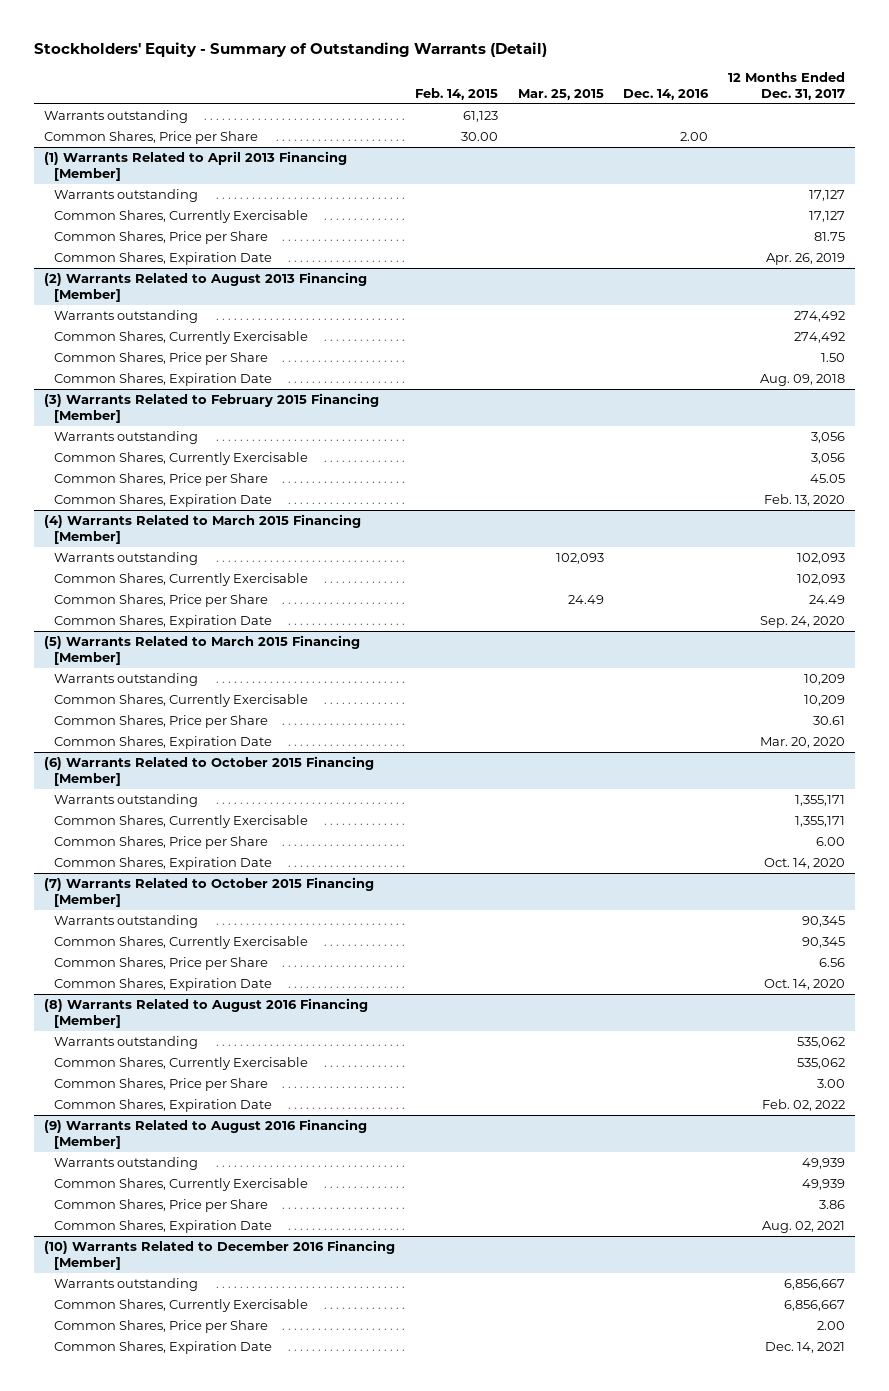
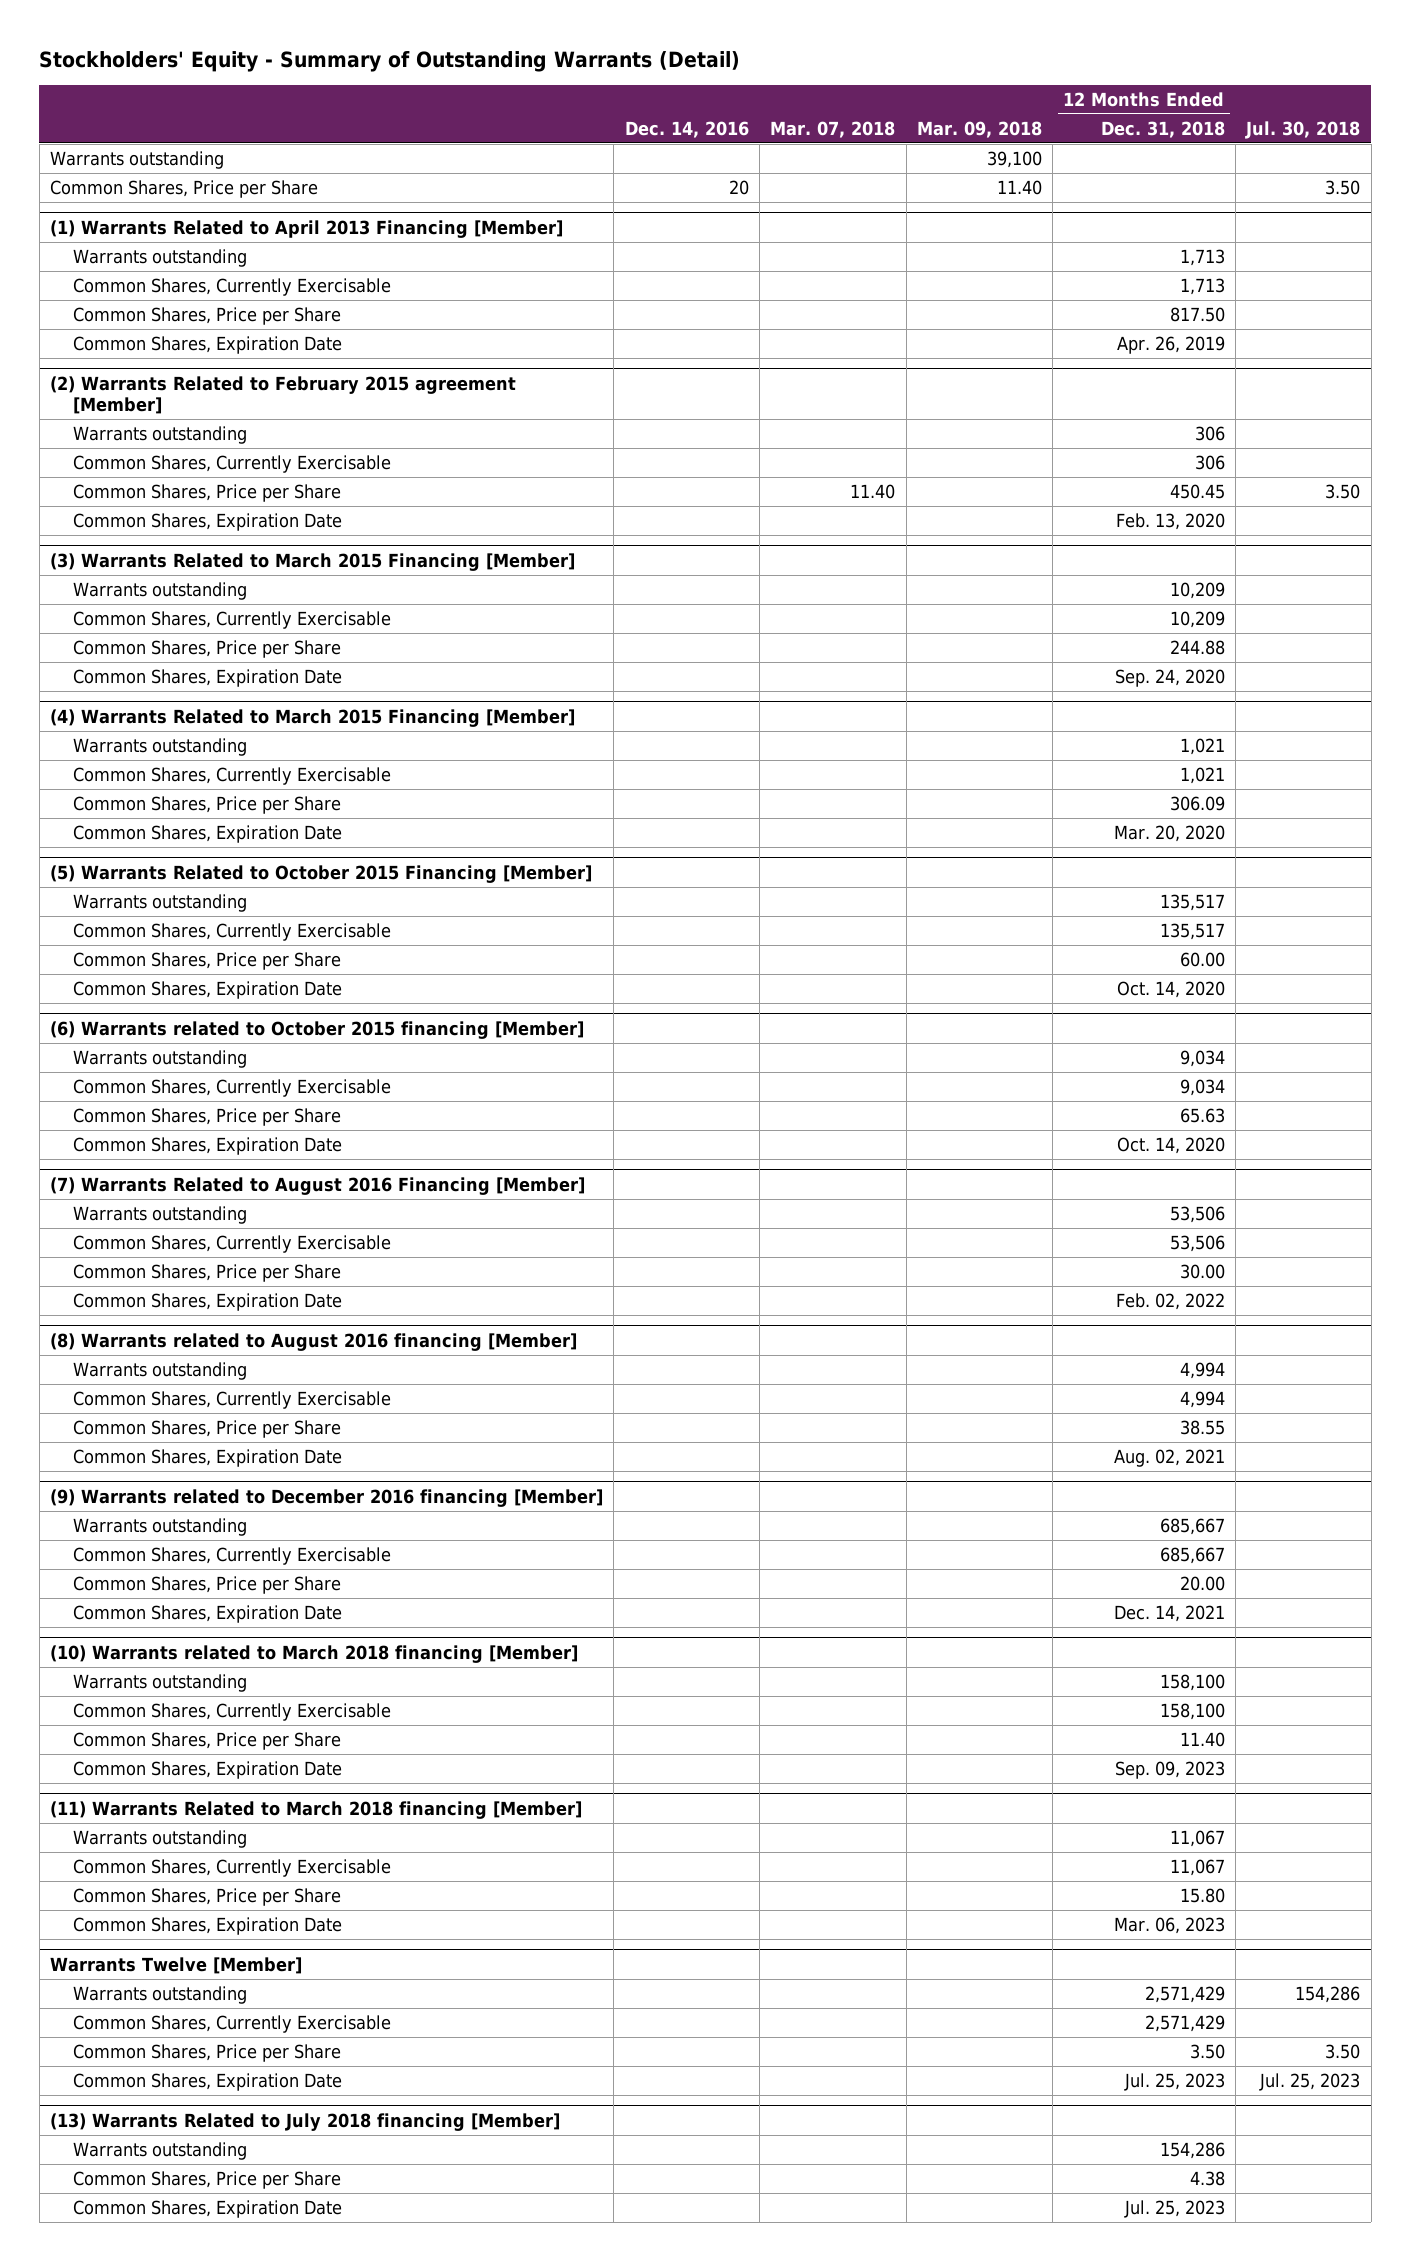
- | Feb. 14, 2015 | Mar. 25, 2015 | Dec. 14, 2016 | 12 Months Ended Dec. 31, 2017
+ | Dec. 14, 2016 | Mar. 07, 2018 | Mar. 09, 2018 | 12 Months Ended Dec. 31, 2018 | Jul. 30, 2018
- Common Shares, Price per Share | 30.00 | | 2.00 |
+ Common Shares, Price per Share | 20 | | 11.40 | | 3.50
- (2) Warrants Related to August 2013 Financing [Member]
+ (2) Warrants Related to February 2015 agreement [Member]
- (3) Warrants Related to February 2015 Financing [Member]
+ (3) Warrants Related to March 2015 Financing [Member]
- (5) Warrants Related to March 2015 Financing [Member]
+ (5) Warrants Related to October 2015 Financing [Member]
- (6) Warrants Related to October 2015 Financing [Member]
+ (6) Warrants related to October 2015 financing [Member]
- (7) Warrants Related to October 2015 Financing [Member]
+ (7) Warrants Related to August 2016 Financing [Member]
- (8) Warrants Related to August 2016 Financing [Member]
+ (8) Warrants related to August 2016 financing [Member]
- (9) Warrants Related to August 2016 Financing [Member]
+ (9) Warrants related to December 2016 financing [Member]
- (10) Warrants Related to December 2016 Financing [Member]
+ (10) Warrants related to March 2018 financing [Member]
+ (11) Warrants Related to March 2018 financing [Member]
+ Warrants outstanding | | | | 11,067 |
+ Common Shares, Currently Exercisable | | | | 11,067 |
+ Common Shares, Price per Share | | | | 15.80 |
+ Common Shares, Expiration Date | | | | Mar. 06, 2023 |
+ Warrants Twelve [Member]
+ Warrants outstanding | | | | 2,571,429 | 154,286
+ Common Shares, Currently Exercisable | | | | 2,571,429 |
+ Common Shares, Price per Share | | | | 3.50 | 3.50
+ Common Shares, Expiration Date | | | | Jul. 25, 2023 | Jul. 25, 2023
+ (13) Warrants Related to July 2018 financing [Member]
+ Warrants outstanding | | | | 154,286 |
+ Common Shares, Price per Share | | | | 4.38 |
+ Common Shares, Expiration Date | | | | Jul. 25, 2023 |

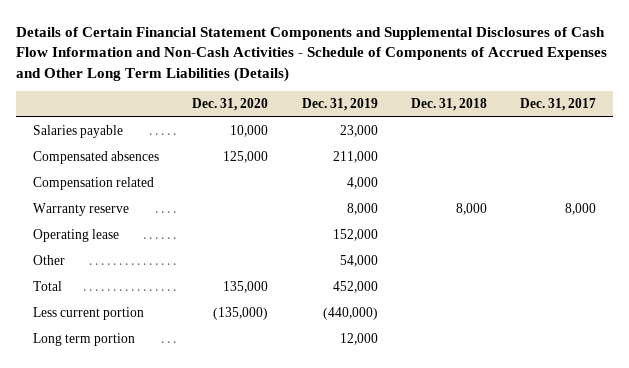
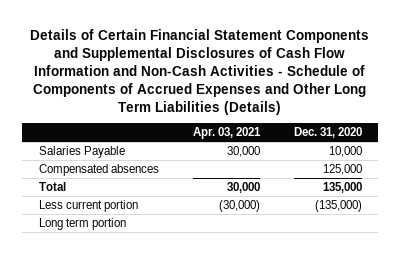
- | Dec. 31, 2020 | Dec. 31, 2019 | Dec. 31, 2018 | Dec. 31, 2017
+ | Apr. 03, 2021 | Dec. 31, 2020
- Salaries payable | 10,000 | 23,000 | |
+ Salaries Payable | 30,000 | 10,000
- Compensation related | | 4,000 | |
- Warranty reserve | | 8,000 | 8,000 | 8,000
- Operating lease | | 152,000 | |
- Other | | 54,000 | |

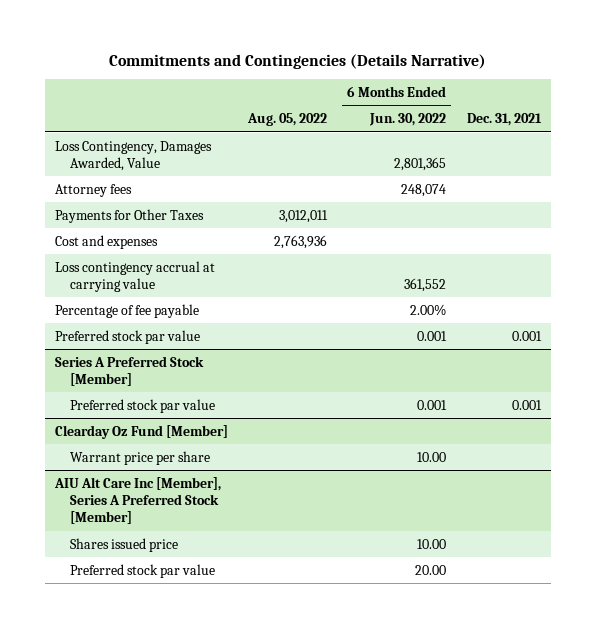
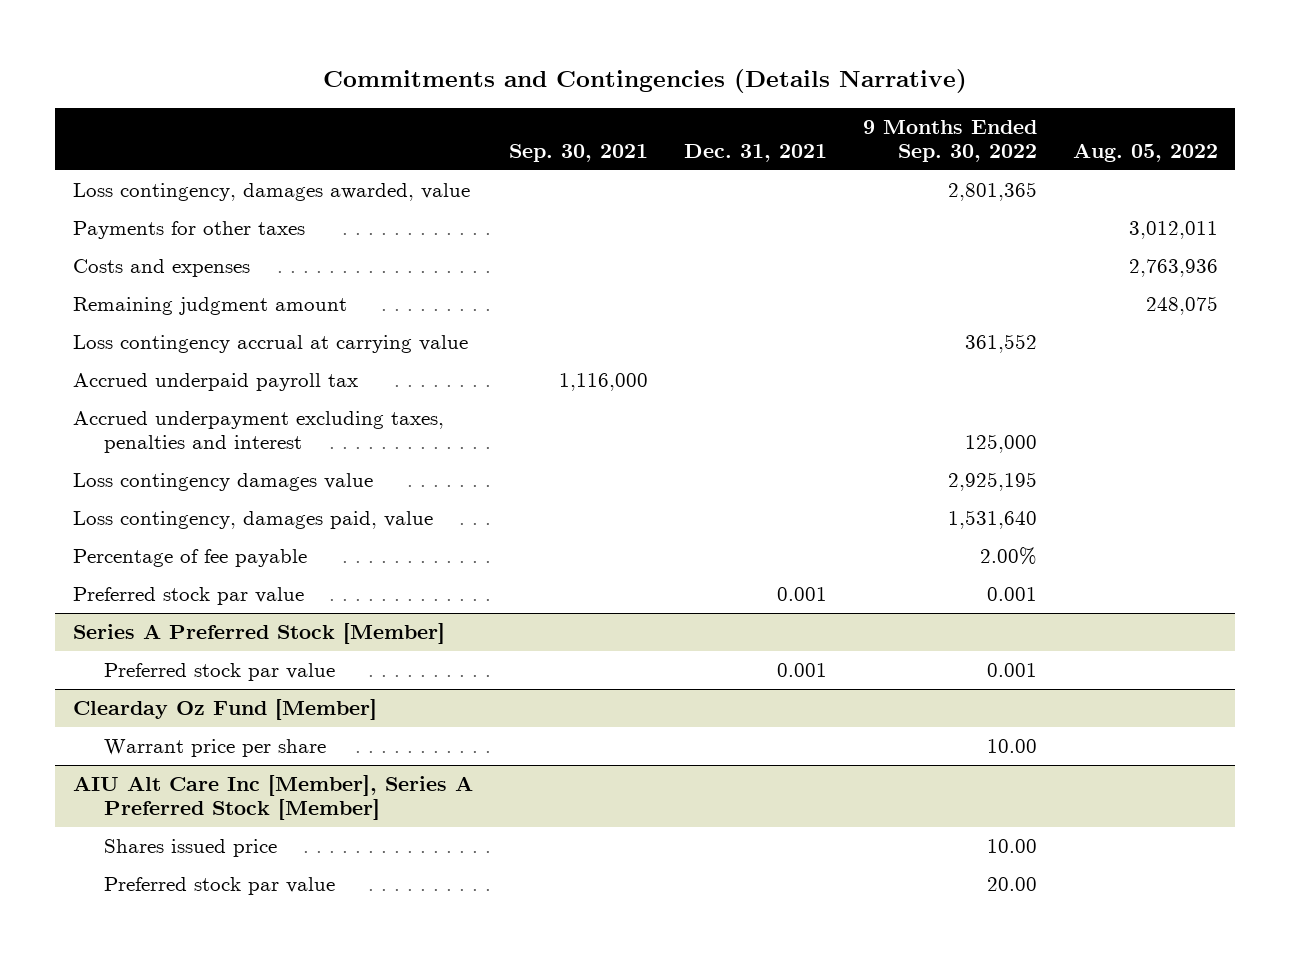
- | Aug. 05, 2022 | 6 Months Ended Jun. 30, 2022 | Dec. 31, 2021
+ | Sep. 30, 2021 | Dec. 31, 2021 | 9 Months Ended Sep. 30, 2022 | Aug. 05, 2022
- Loss Contingency, Damages Awarded, Value | | 2,801,365 |
- Attorney fees | | 248,074 |
- Payments for Other Taxes | 3,012,011 | |
- Cost and expenses | 2,763,936 | |
+ Loss contingency, damages awarded, value | | | 2,801,365 |
+ Payments for other taxes | | | | 3,012,011
+ Costs and expenses | | | | 2,763,936
+ Remaining judgment amount | | | | 248,075
+ Accrued underpaid payroll tax | 1,116,000 | | |
+ Accrued underpayment excluding taxes, penalties and interest | | | 125,000 |
+ Loss contingency damages value | | | 2,925,195 |
+ Loss contingency, damages paid, value | | | 1,531,640 |

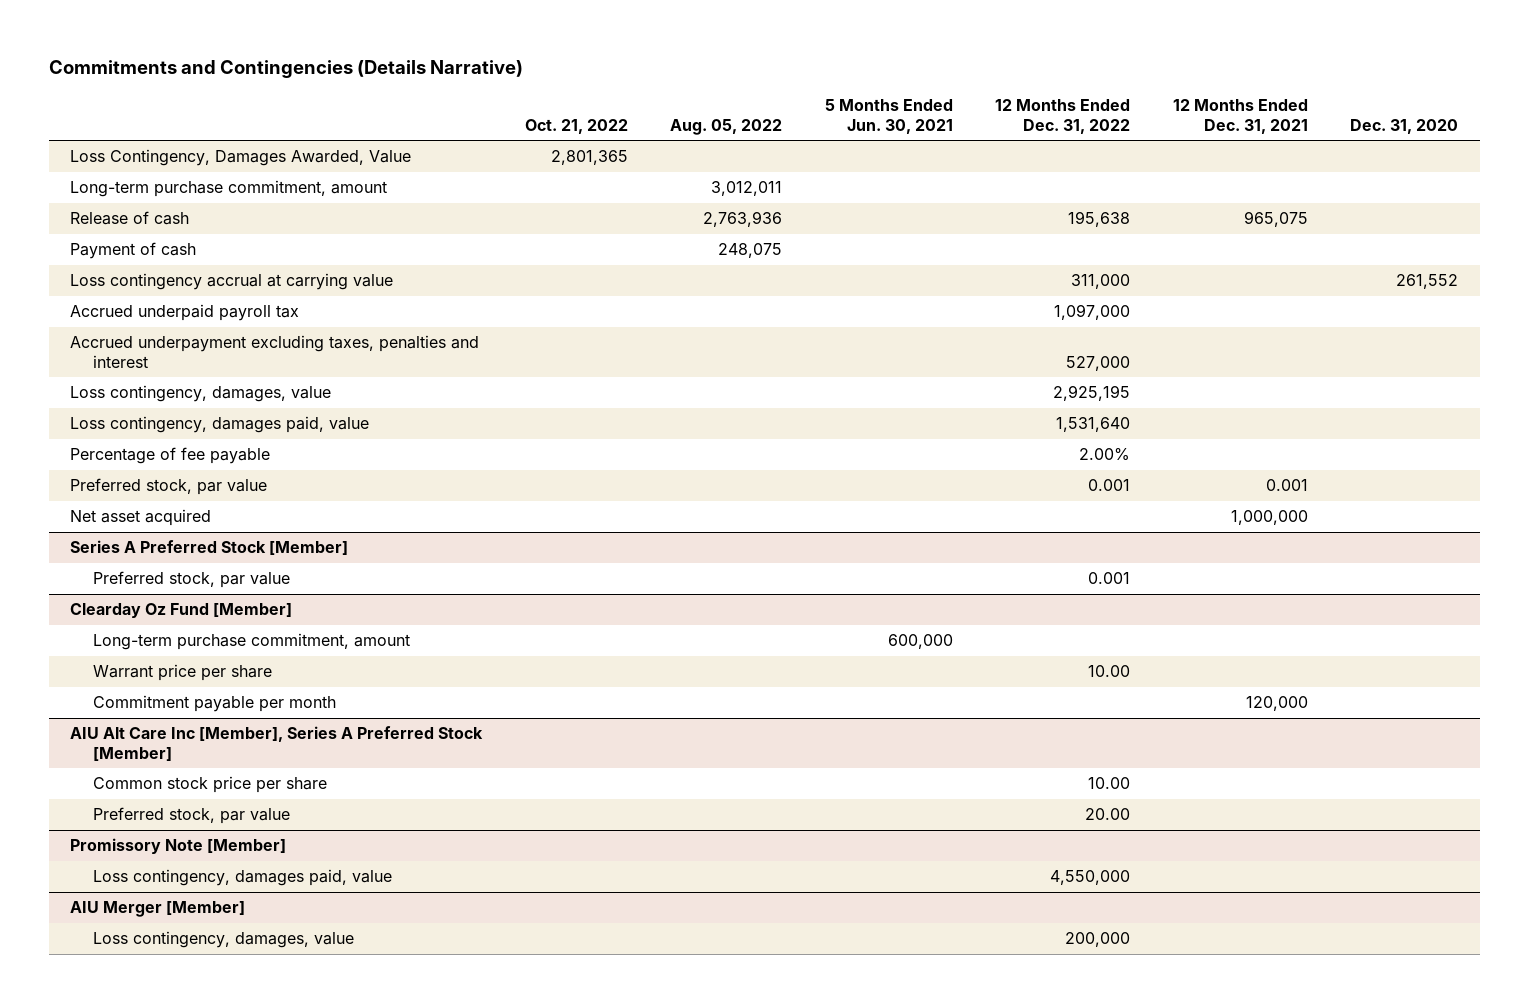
- | Sep. 30, 2021 | Dec. 31, 2021 | 9 Months Ended Sep. 30, 2022 | Aug. 05, 2022
+ | Oct. 21, 2022 | Aug. 05, 2022 | 5 Months Ended Jun. 30, 2021 | 12 Months Ended Dec. 31, 2022 | 12 Months Ended Dec. 31, 2021 | Dec. 31, 2020
- Loss contingency, damages awarded, value | | | 2,801,365 |
- Payments for other taxes | | | | 3,012,011
- Costs and expenses | | | | 2,763,936
- Remaining judgment amount | | | | 248,075
+ Loss Contingency, Damages Awarded, Value | 2,801,365 | | | | |
+ Long-term purchase commitment, amount | | 3,012,011 | | | |
+ Release of cash | | 2,763,936 | | 195,638 | 965,075 |
+ Payment of cash | | 248,075 | | | |
- Loss contingency damages value | | | 2,925,195 |
+ Loss contingency, damages, value | | | | 2,925,195 | |
- Preferred stock par value | | 0.001 | 0.001 |
+ Preferred stock, par value | | | | 0.001 | 0.001 |
+ Net asset acquired | | | | | 1,000,000 |
@ Series A Preferred Stock [Member]
- Preferred stock par value | | 0.001 | 0.001 |
+ Preferred stock, par value | | | | 0.001 | |
@ Clearday Oz Fund [Member]
+ Long-term purchase commitment, amount | | | 600,000 | | |
+ Commitment payable per month | | | | | 120,000 |
@ AIU Alt Care Inc [Member], Series A Preferred Stock [Member]
- Shares issued price | | | 10.00 |
- Preferred stock par value | | | 20.00 |
+ Common stock price per share | | | | 10.00 | |
+ Preferred stock, par value | | | | 20.00 | |
+ Promissory Note [Member]
+ Loss contingency, damages paid, value | | | | 4,550,000 | |
+ AIU Merger [Member]
+ Loss contingency, damages, value | | | | 200,000 | |

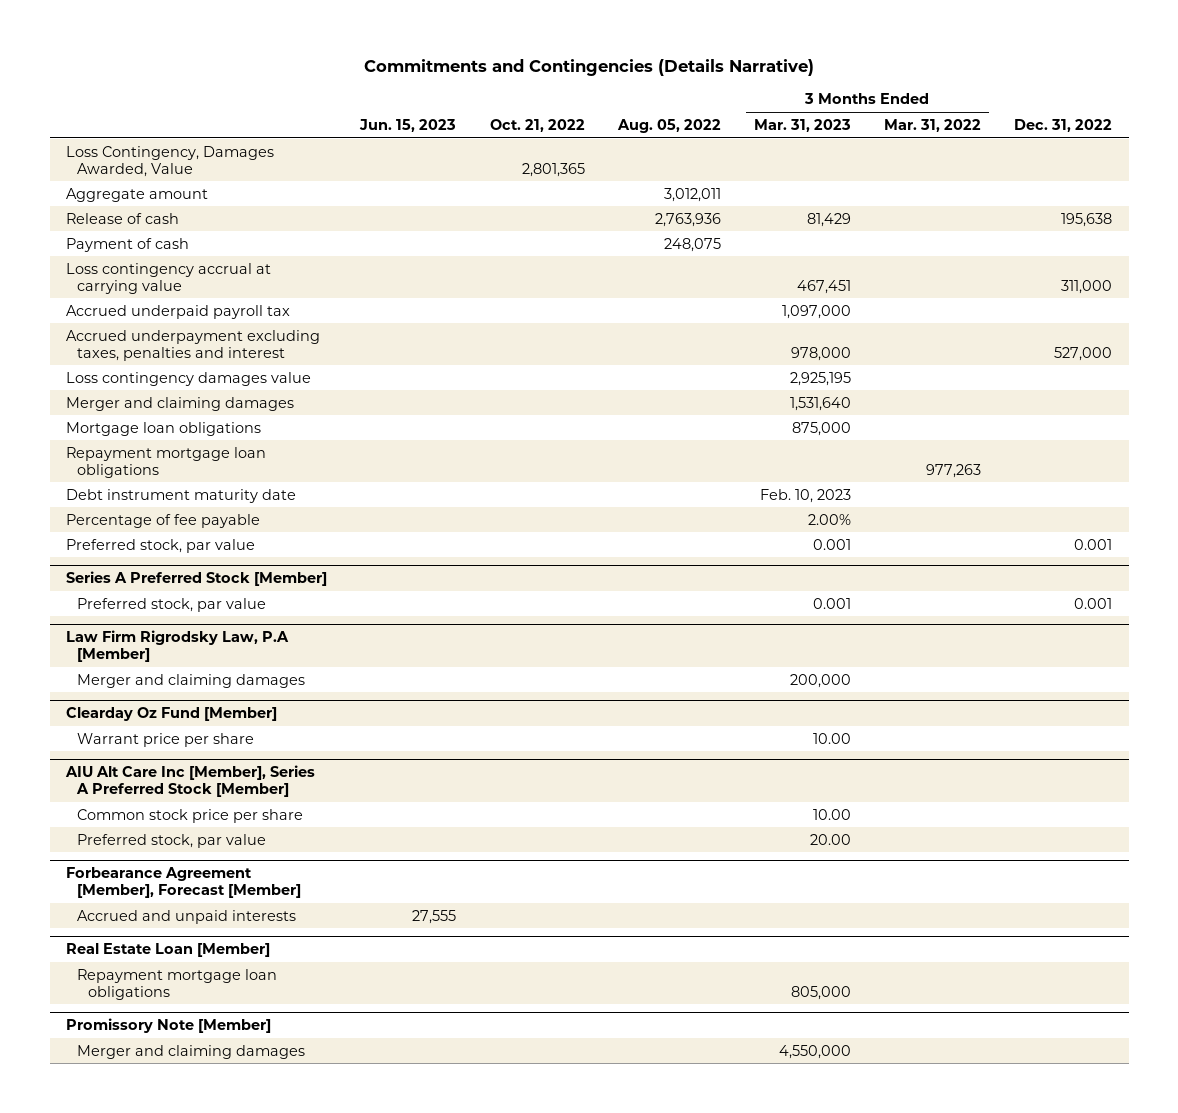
- | Oct. 21, 2022 | Aug. 05, 2022 | 5 Months Ended Jun. 30, 2021 | 12 Months Ended Dec. 31, 2022 | 12 Months Ended Dec. 31, 2021 | Dec. 31, 2020
+ | Jun. 15, 2023 | Oct. 21, 2022 | Aug. 05, 2022 | 3 Months Ended Mar. 31, 2023 | 3 Months Ended Mar. 31, 2022 | Dec. 31, 2022
- Long-term purchase commitment, amount | | 3,012,011 | | | |
+ Aggregate amount | | | 3,012,011 | | |
- Loss contingency, damages, value | | | | 2,925,195 | |
- Loss contingency, damages paid, value | | | | 1,531,640 | |
+ Loss contingency damages value | | | | 2,925,195 | |
+ Merger and claiming damages | | | | 1,531,640 | |
+ Mortgage loan obligations | | | | 875,000 | |
+ Repayment mortgage loan obligations | | | | | 977,263 |
+ Debt instrument maturity date | | | | Feb. 10, 2023 | |
- Net asset acquired | | | | | 1,000,000 |
+ Law Firm Rigrodsky Law, P.A [Member]
+ Merger and claiming damages | | | | 200,000 | |
@ Clearday Oz Fund [Member]
- Long-term purchase commitment, amount | | | 600,000 | | |
- Commitment payable per month | | | | | 120,000 |
+ Forbearance Agreement [Member], Forecast [Member]
+ Accrued and unpaid interests | 27,555 | | | | |
+ Real Estate Loan [Member]
+ Repayment mortgage loan obligations | | | | 805,000 | |
@ Promissory Note [Member]
- Loss contingency, damages paid, value | | | | 4,550,000 | |
- AIU Merger [Member]
- Loss contingency, damages, value | | | | 200,000 | |
@ Promissory Note [Member]
+ Merger and claiming damages | | | | 4,550,000 | |

